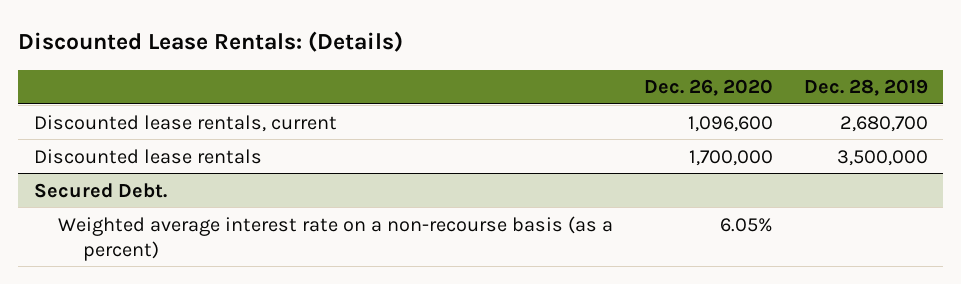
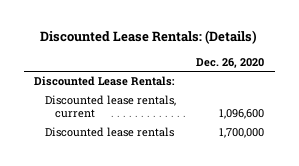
- | Dec. 26, 2020 | Dec. 28, 2019
+ | Dec. 26, 2020
+ Discounted Lease Rentals:
- Secured Debt.
- Weighted average interest rate on a non-recourse basis (as a percent) | 6.05% |

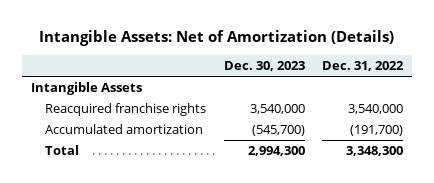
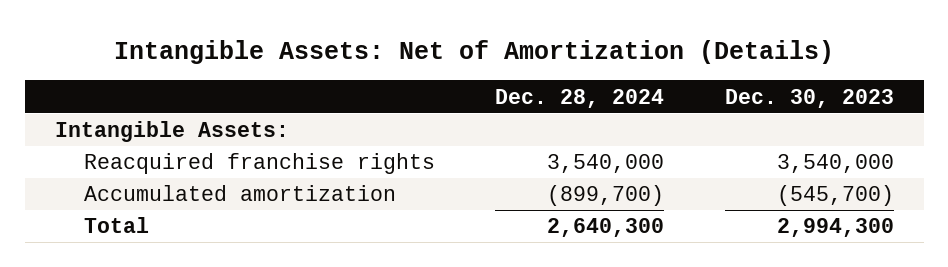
- | Dec. 30, 2023 | Dec. 31, 2022
+ | Dec. 28, 2024 | Dec. 30, 2023
- Intangible Assets
+ Intangible Assets:

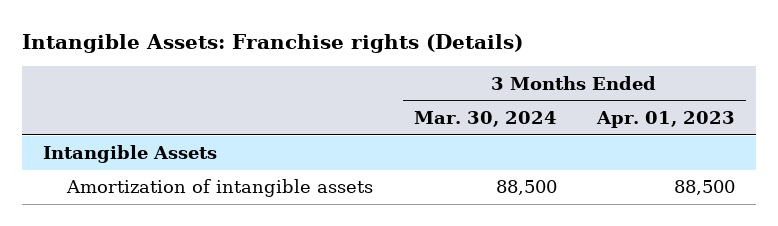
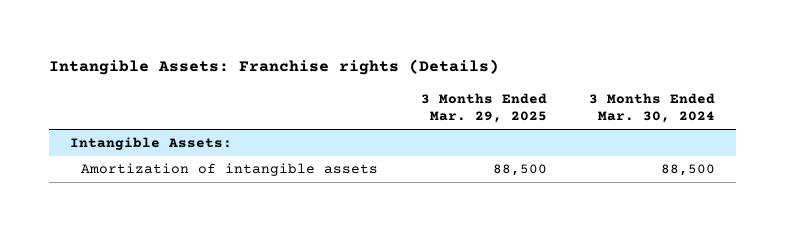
- | 3 Months Ended Mar. 30, 2024 | 3 Months Ended Apr. 01, 2023
+ | 3 Months Ended Mar. 29, 2025 | 3 Months Ended Mar. 30, 2024
- Intangible Assets
+ Intangible Assets:

